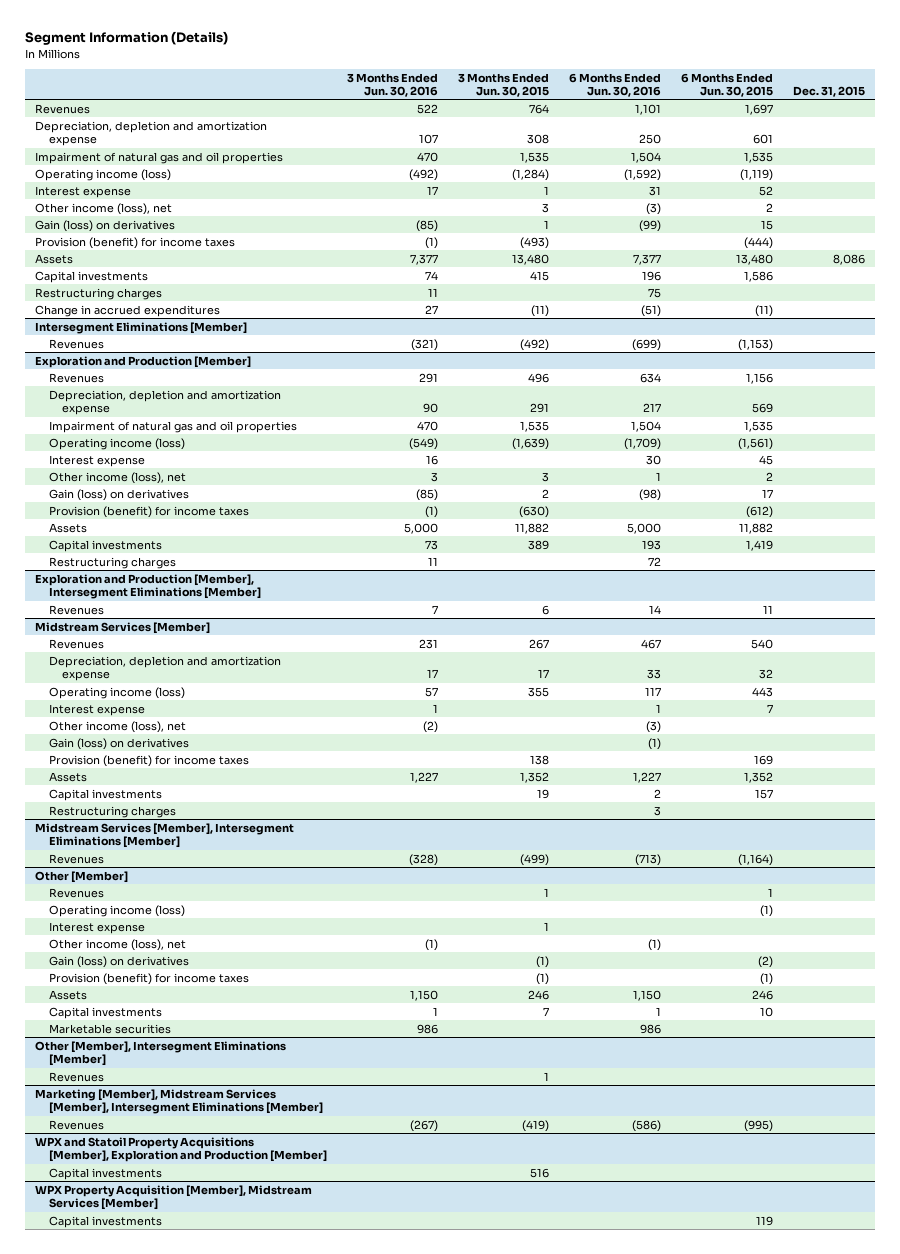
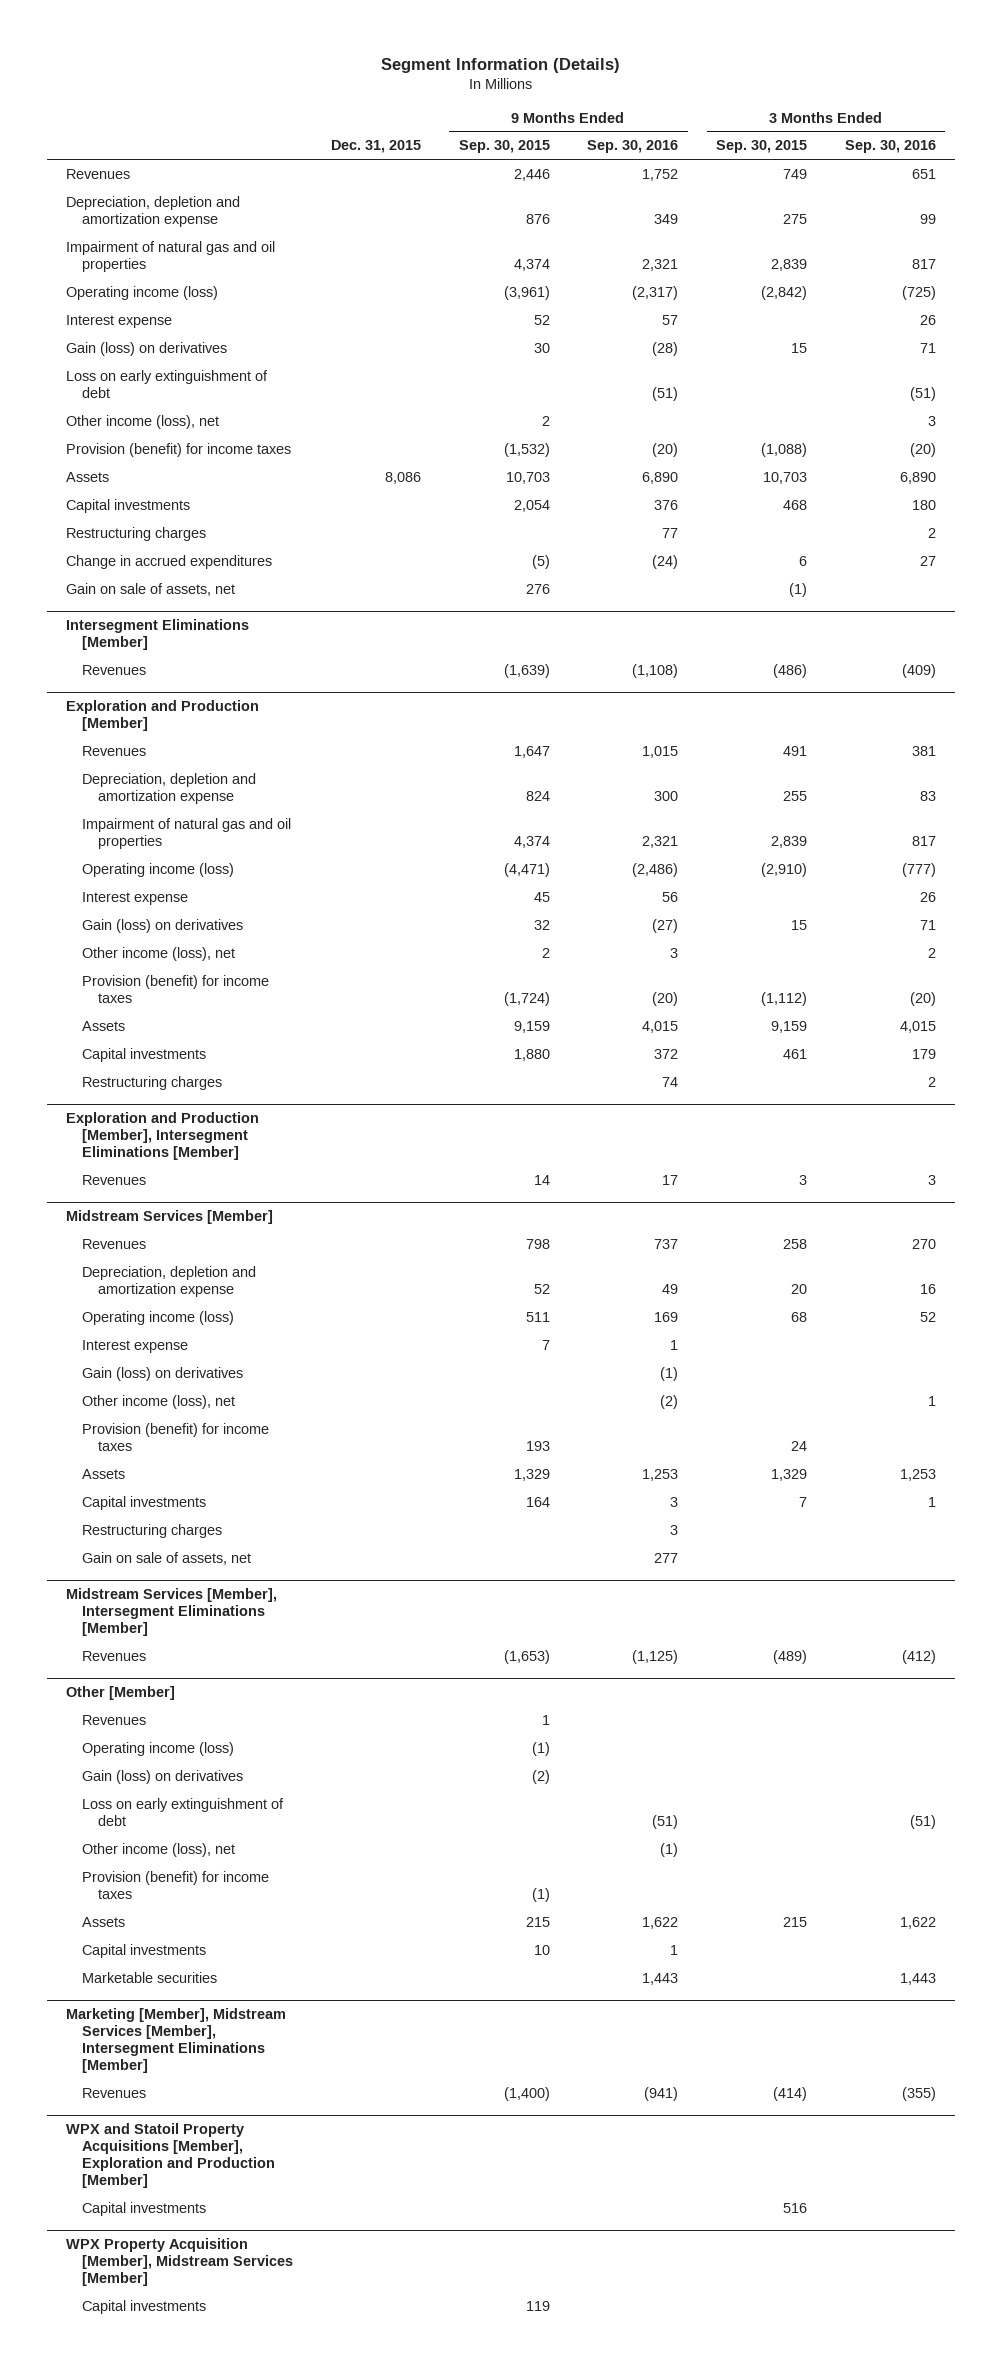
- | 3 Months Ended Jun. 30, 2016 | 3 Months Ended Jun. 30, 2015 | 6 Months Ended Jun. 30, 2016 | 6 Months Ended Jun. 30, 2015 | Dec. 31, 2015
+ | Dec. 31, 2015 | 9 Months Ended Sep. 30, 2015 | 9 Months Ended Sep. 30, 2016 | 3 Months Ended Sep. 30, 2015 | 3 Months Ended Sep. 30, 2016
+ Loss on early extinguishment of debt | | | (51) | | (51)
moved down: Other income (loss), net | | 2 | | | 3
+ Gain on sale of assets, net | | 276 | | (1) |
@ Exploration and Production [Member]
moved down: Other income (loss), net | | 2 | 3 | | 2
@ Midstream Services [Member]
moved down: Other income (loss), net | | | (2) | | 1
+ Gain on sale of assets, net | | | 277 | |
@ Other [Member]
- Interest expense | | 1 | | |
+ Loss on early extinguishment of debt | | | (51) | | (51)
moved down: Other income (loss), net | | | (1) | |
- Other [Member], Intersegment Eliminations [Member]
- Revenues | | 1 | | |

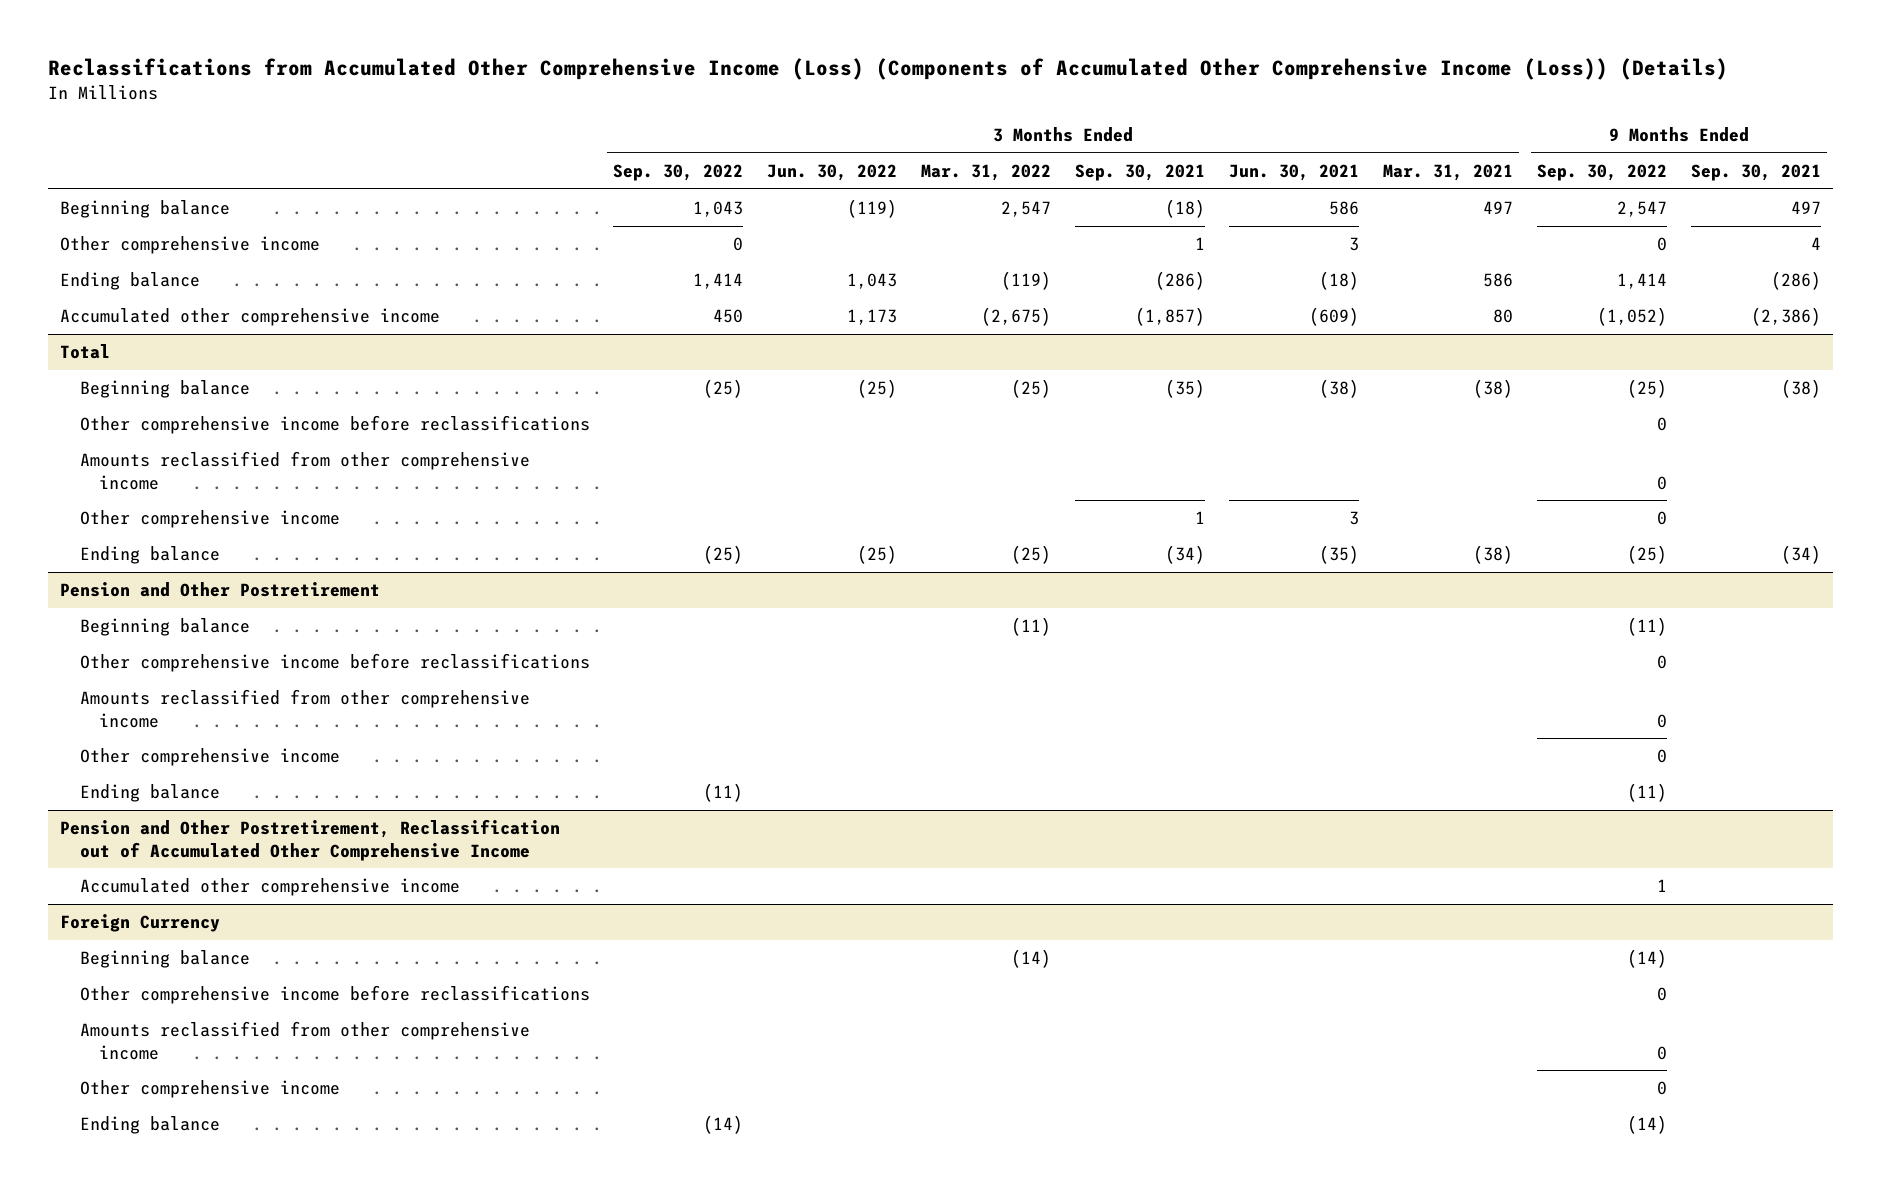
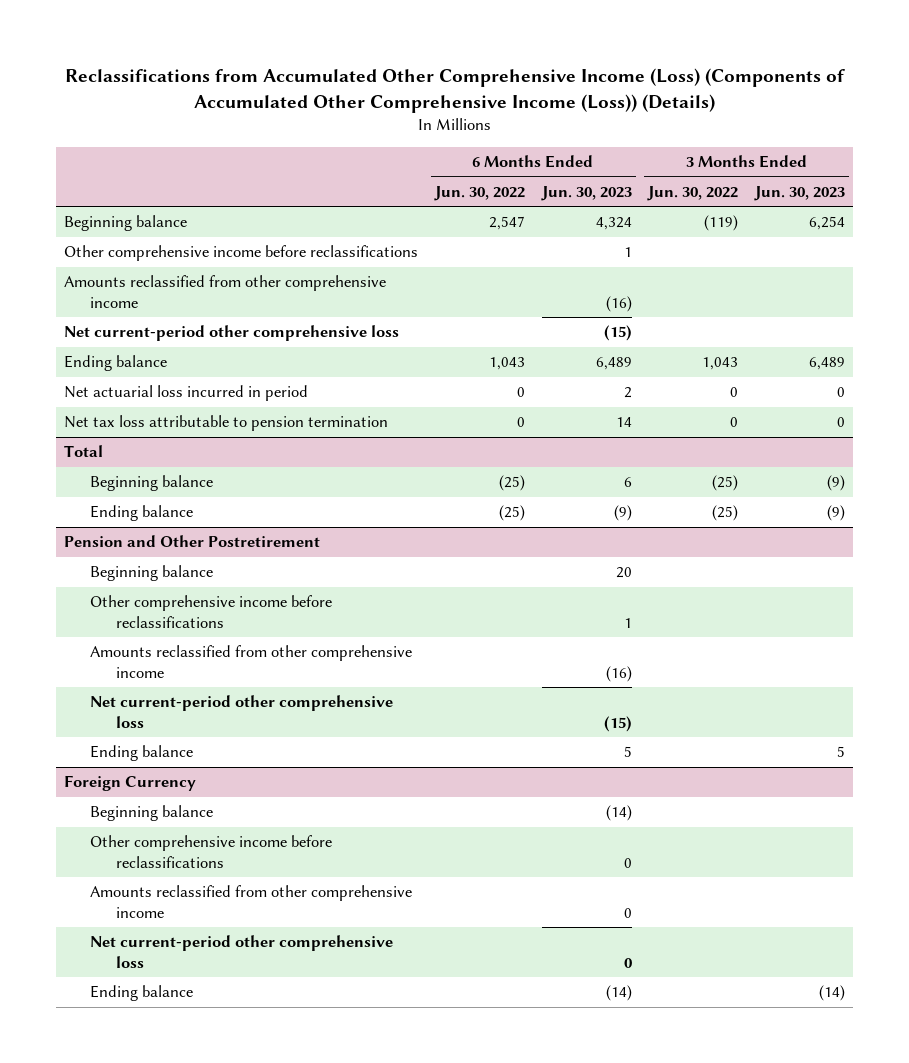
- | 3 Months Ended Sep. 30, 2022 | 3 Months Ended Jun. 30, 2022 | 3 Months Ended Mar. 31, 2022 | 3 Months Ended Sep. 30, 2021 | 3 Months Ended Jun. 30, 2021 | 3 Months Ended Mar. 31, 2021 | 9 Months Ended Sep. 30, 2022 | 9 Months Ended Sep. 30, 2021
+ | 6 Months Ended Jun. 30, 2022 | 6 Months Ended Jun. 30, 2023 | 3 Months Ended Jun. 30, 2022 | 3 Months Ended Jun. 30, 2023
- Other comprehensive income | 0 | | | 1 | 3 | | 0 | 4
+ Other comprehensive income before reclassifications | | 1 | |
+ Amounts reclassified from other comprehensive income | | (16) | |
+ Net current-period other comprehensive loss | | (15) | |
- Accumulated other comprehensive income | 450 | 1,173 | (2,675) | (1,857) | (609) | 80 | (1,052) | (2,386)
+ Net actuarial loss incurred in period | 0 | 2 | 0 | 0
+ Net tax loss attributable to pension termination | 0 | 14 | 0 | 0
@ Total
- Other comprehensive income before reclassifications | | | | | | | 0 |
- Amounts reclassified from other comprehensive income | | | | | | | 0 |
- Other comprehensive income | | | | 1 | 3 | | 0 |
@ Pension and Other Postretirement
- Other comprehensive income | | | | | | | 0 |
+ Net current-period other comprehensive loss | | (15) | |
- Pension and Other Postretirement, Reclassification out of Accumulated Other Comprehensive Income
- Accumulated other comprehensive income | | | | | | | 1 |
@ Foreign Currency
- Other comprehensive income | | | | | | | 0 |
+ Net current-period other comprehensive loss | | 0 | |

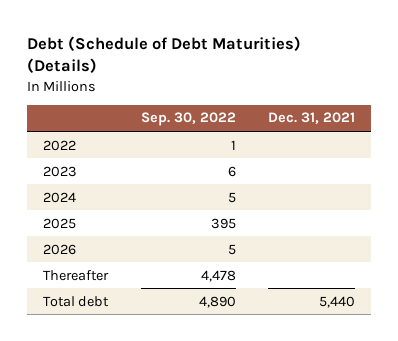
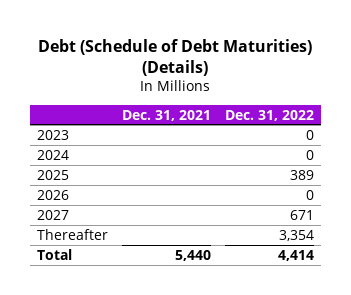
- | Sep. 30, 2022 | Dec. 31, 2021
+ | Dec. 31, 2021 | Dec. 31, 2022
- 2022 | 1 |
+ 2027 | | 671
- Total debt | 4,890 | 5,440
+ Total | 5,440 | 4,414

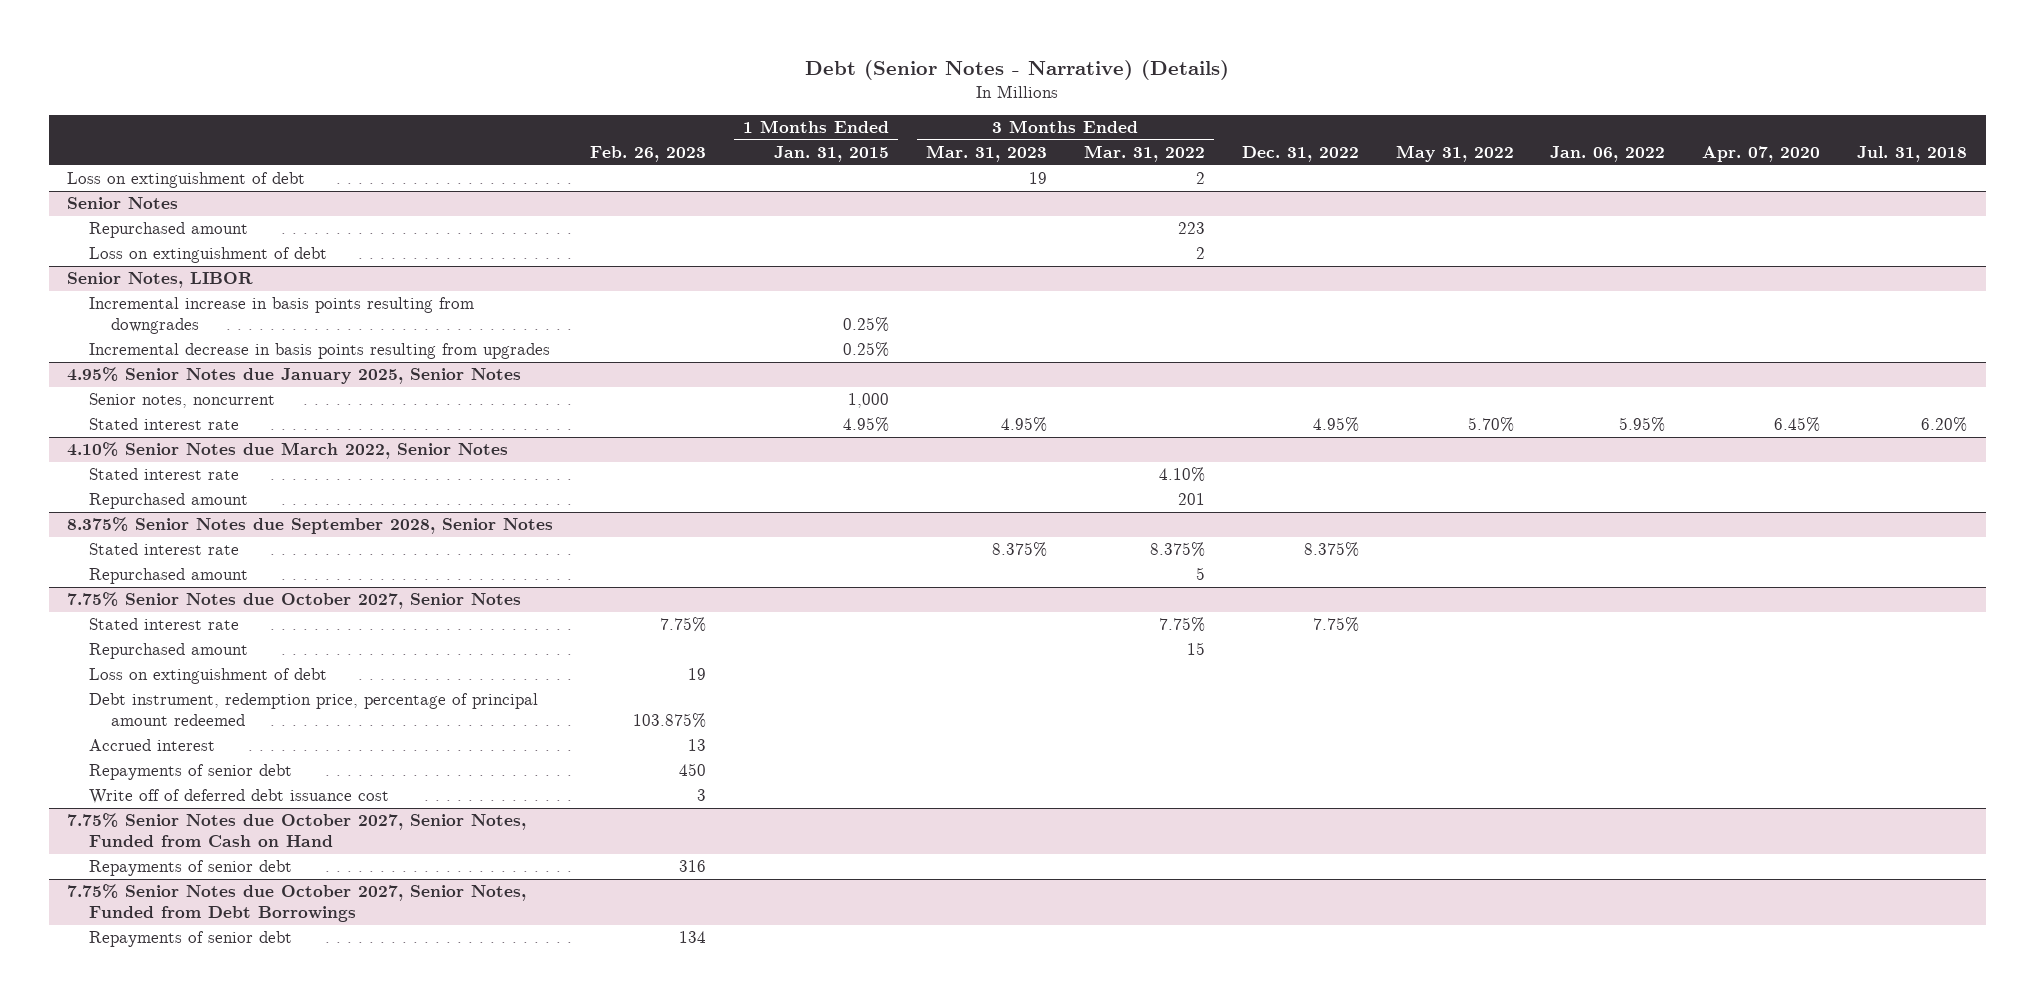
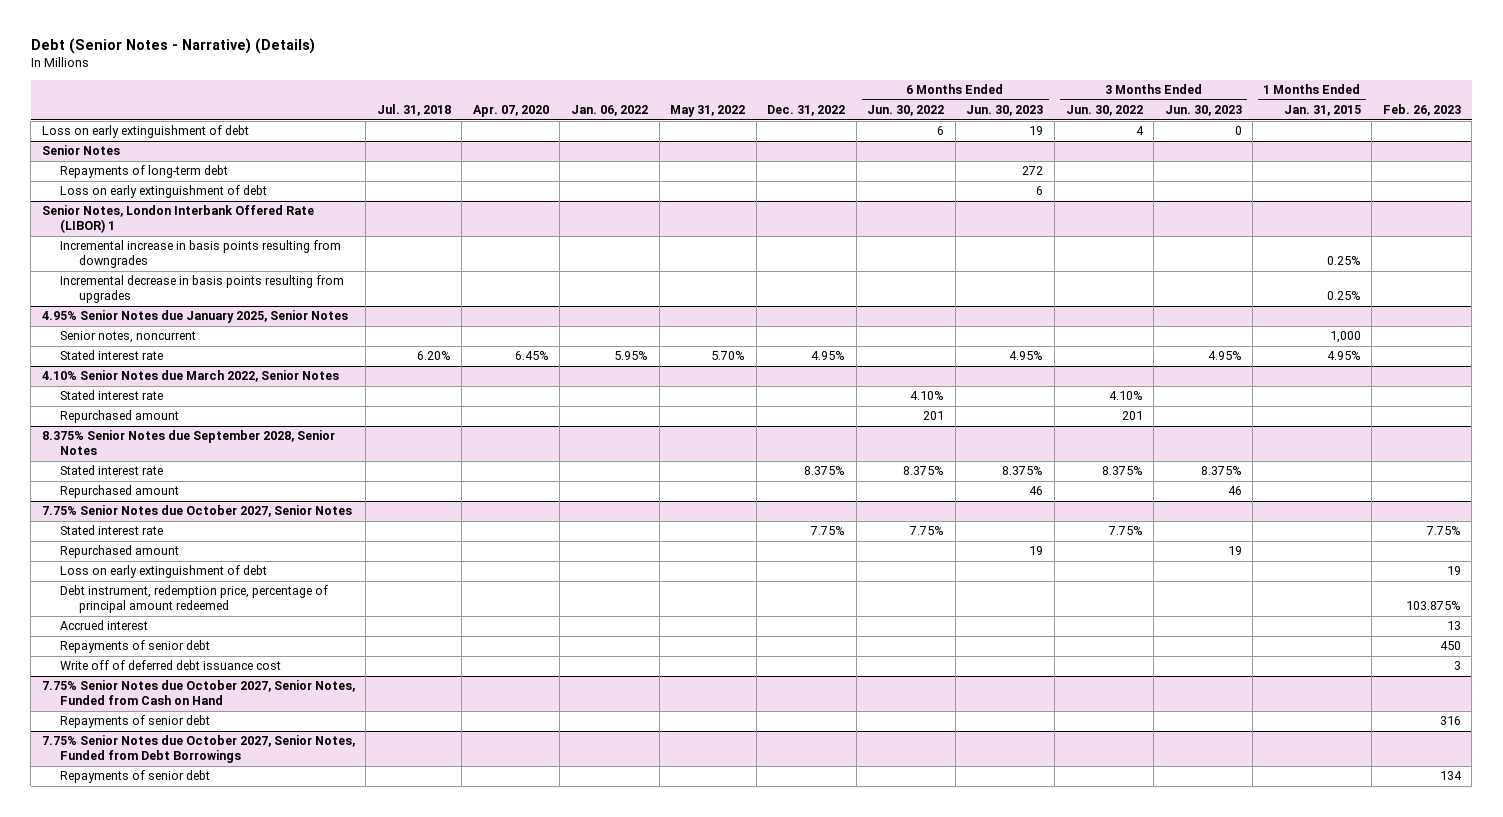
- | Feb. 26, 2023 | 1 Months Ended Jan. 31, 2015 | 3 Months Ended Mar. 31, 2023 | 3 Months Ended Mar. 31, 2022 | Dec. 31, 2022 | May 31, 2022 | Jan. 06, 2022 | Apr. 07, 2020 | Jul. 31, 2018
+ | Jul. 31, 2018 | Apr. 07, 2020 | Jan. 06, 2022 | May 31, 2022 | Dec. 31, 2022 | 6 Months Ended Jun. 30, 2022 | 6 Months Ended Jun. 30, 2023 | 3 Months Ended Jun. 30, 2022 | 3 Months Ended Jun. 30, 2023 | 1 Months Ended Jan. 31, 2015 | Feb. 26, 2023
- Loss on extinguishment of debt | | | 19 | 2 | | | | |
+ Loss on early extinguishment of debt | | | | | | 6 | 19 | 4 | 0 | |
@ Senior Notes
- Repurchased amount | | | | 223 | | | | |
- Loss on extinguishment of debt | | | | 2 | | | | |
- Senior Notes, LIBOR
@ Senior Notes
+ Repayments of long-term debt | | | | | | | 272 | | | |
+ Loss on early extinguishment of debt | | | | | | | 6 | | | |
+ Senior Notes, London Interbank Offered Rate (LIBOR) 1
@ 7.75% Senior Notes due October 2027, Senior Notes
- Loss on extinguishment of debt | 19 | | | | | | | |
+ Loss on early extinguishment of debt | | | | | | | | | | | 19

